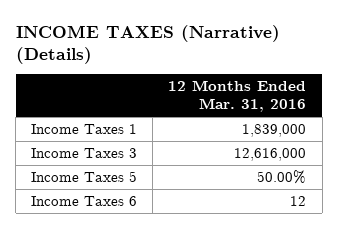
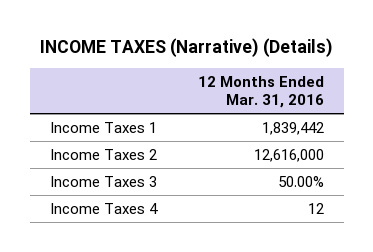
- Income Taxes 1 | 1,839,000
- Income Taxes 3 | 12,616,000
- Income Taxes 5 | 50.00%
- Income Taxes 6 | 12
+ Income Taxes 1 | 1,839,442
+ Income Taxes 2 | 12,616,000
+ Income Taxes 3 | 50.00%
+ Income Taxes 4 | 12

